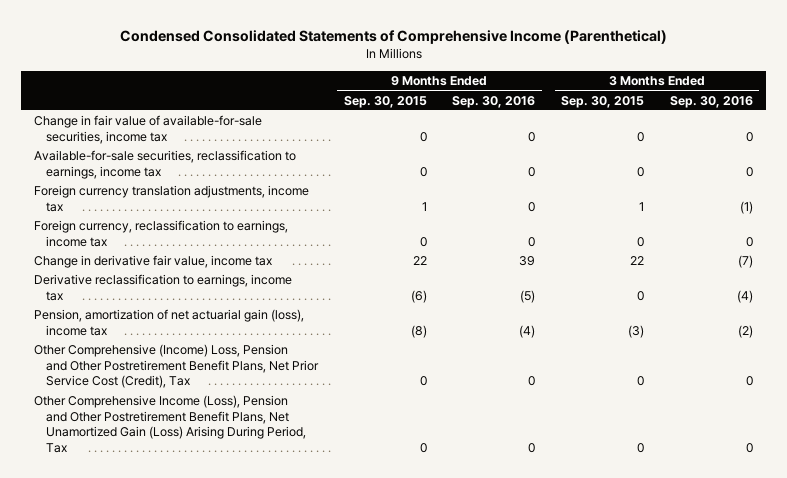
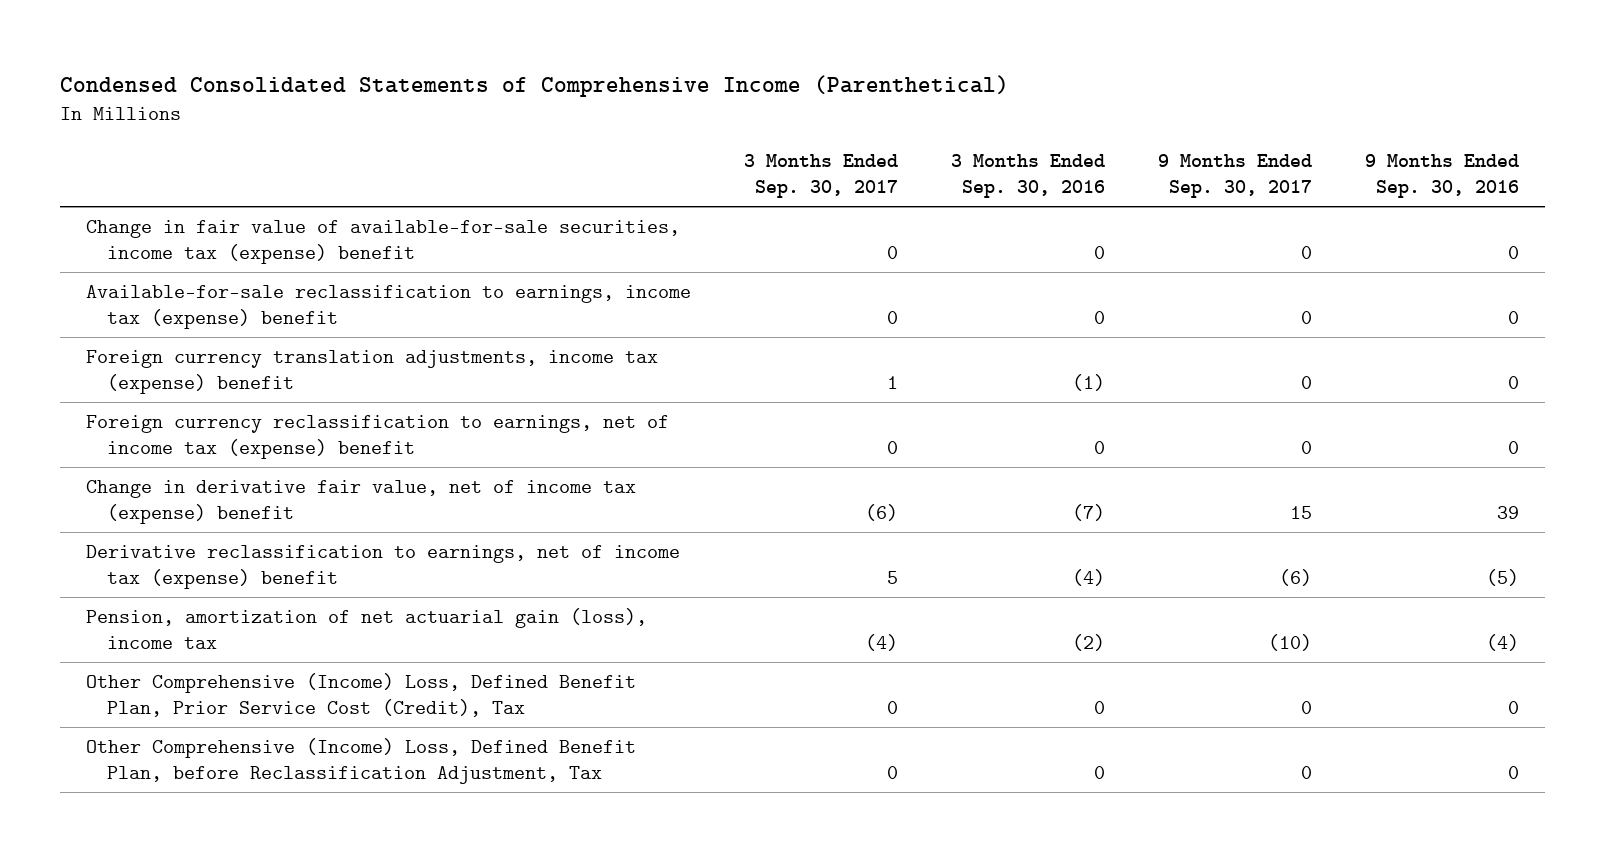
- | 9 Months Ended Sep. 30, 2015 | 9 Months Ended Sep. 30, 2016 | 3 Months Ended Sep. 30, 2015 | 3 Months Ended Sep. 30, 2016
+ | 3 Months Ended Sep. 30, 2017 | 3 Months Ended Sep. 30, 2016 | 9 Months Ended Sep. 30, 2017 | 9 Months Ended Sep. 30, 2016
- Change in fair value of available-for-sale securities, income tax | 0 | 0 | 0 | 0
- Available-for-sale securities, reclassification to earnings, income tax | 0 | 0 | 0 | 0
- Foreign currency translation adjustments, income tax | 1 | 0 | 1 | (1)
- Foreign currency, reclassification to earnings, income tax | 0 | 0 | 0 | 0
- Change in derivative fair value, income tax | 22 | 39 | 22 | (7)
- Derivative reclassification to earnings, income tax | (6) | (5) | 0 | (4)
+ Change in fair value of available-for-sale securities, income tax (expense) benefit | 0 | 0 | 0 | 0
+ Available-for-sale reclassification to earnings, income tax (expense) benefit | 0 | 0 | 0 | 0
+ Foreign currency translation adjustments, income tax (expense) benefit | 1 | (1) | 0 | 0
+ Foreign currency reclassification to earnings, net of income tax (expense) benefit | 0 | 0 | 0 | 0
+ Change in derivative fair value, net of income tax (expense) benefit | (6) | (7) | 15 | 39
+ Derivative reclassification to earnings, net of income tax (expense) benefit | 5 | (4) | (6) | (5)
- Other Comprehensive (Income) Loss, Pension and Other Postretirement Benefit Plans, Net Prior Service Cost (Credit), Tax | 0 | 0 | 0 | 0
- Other Comprehensive Income (Loss), Pension and Other Postretirement Benefit Plans, Net Unamortized Gain (Loss) Arising During Period, Tax | 0 | 0 | 0 | 0
+ Other Comprehensive (Income) Loss, Defined Benefit Plan, Prior Service Cost (Credit), Tax | 0 | 0 | 0 | 0
+ Other Comprehensive (Income) Loss, Defined Benefit Plan, before Reclassification Adjustment, Tax | 0 | 0 | 0 | 0

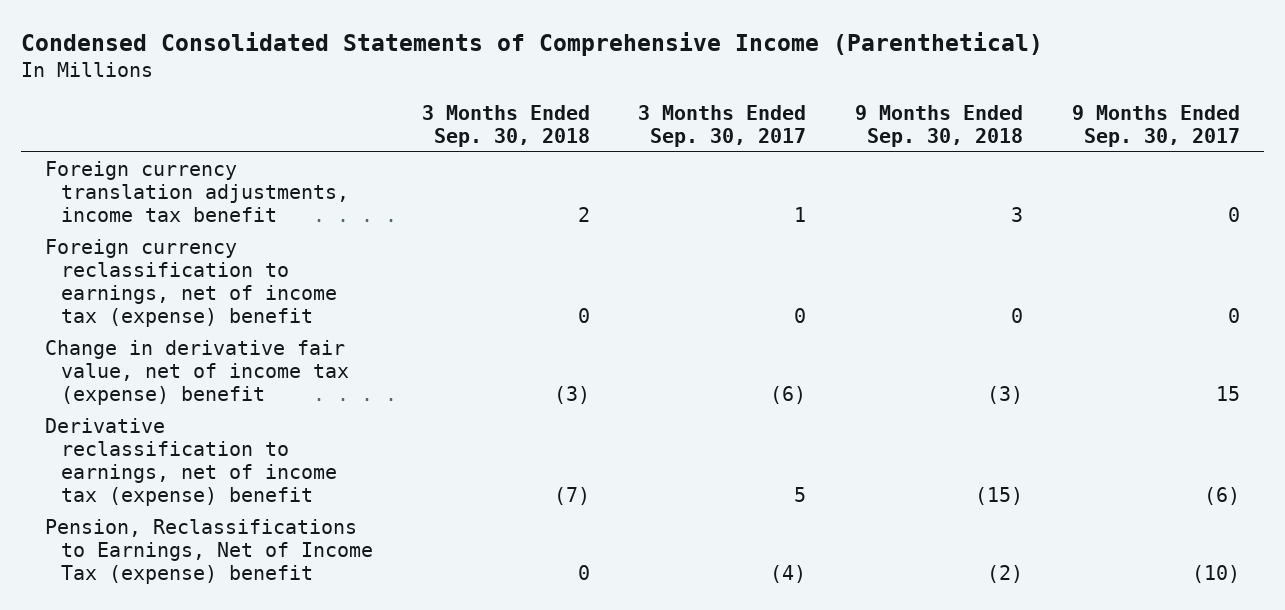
- | 3 Months Ended Sep. 30, 2017 | 3 Months Ended Sep. 30, 2016 | 9 Months Ended Sep. 30, 2017 | 9 Months Ended Sep. 30, 2016
+ | 3 Months Ended Sep. 30, 2018 | 3 Months Ended Sep. 30, 2017 | 9 Months Ended Sep. 30, 2018 | 9 Months Ended Sep. 30, 2017
- Change in fair value of available-for-sale securities, income tax (expense) benefit | 0 | 0 | 0 | 0
- Available-for-sale reclassification to earnings, income tax (expense) benefit | 0 | 0 | 0 | 0
- Foreign currency translation adjustments, income tax (expense) benefit | 1 | (1) | 0 | 0
+ Foreign currency translation adjustments, income tax benefit | 2 | 1 | 3 | 0
- Pension, amortization of net actuarial gain (loss), income tax | (4) | (2) | (10) | (4)
- Other Comprehensive (Income) Loss, Defined Benefit Plan, Prior Service Cost (Credit), Tax | 0 | 0 | 0 | 0
- Other Comprehensive (Income) Loss, Defined Benefit Plan, before Reclassification Adjustment, Tax | 0 | 0 | 0 | 0
+ Pension, Reclassifications to Earnings, Net of Income Tax (expense) benefit | 0 | (4) | (2) | (10)

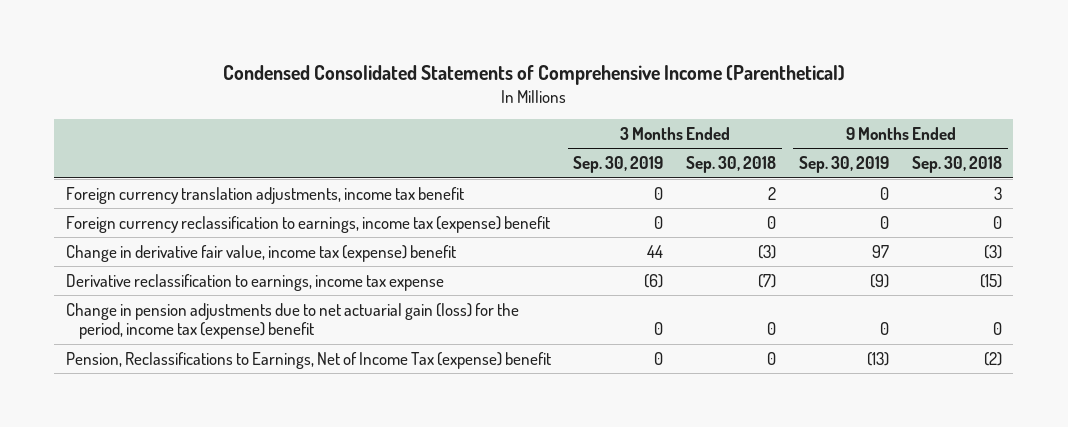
- | 3 Months Ended Sep. 30, 2018 | 3 Months Ended Sep. 30, 2017 | 9 Months Ended Sep. 30, 2018 | 9 Months Ended Sep. 30, 2017
+ | 3 Months Ended Sep. 30, 2019 | 3 Months Ended Sep. 30, 2018 | 9 Months Ended Sep. 30, 2019 | 9 Months Ended Sep. 30, 2018
- Foreign currency reclassification to earnings, net of income tax (expense) benefit | 0 | 0 | 0 | 0
- Change in derivative fair value, net of income tax (expense) benefit | (3) | (6) | (3) | 15
- Derivative reclassification to earnings, net of income tax (expense) benefit | (7) | 5 | (15) | (6)
+ Foreign currency reclassification to earnings, income tax (expense) benefit | 0 | 0 | 0 | 0
+ Change in derivative fair value, income tax (expense) benefit | 44 | (3) | 97 | (3)
+ Derivative reclassification to earnings, income tax expense | (6) | (7) | (9) | (15)
+ Change in pension adjustments due to net actuarial gain (loss) for the period, income tax (expense) benefit | 0 | 0 | 0 | 0

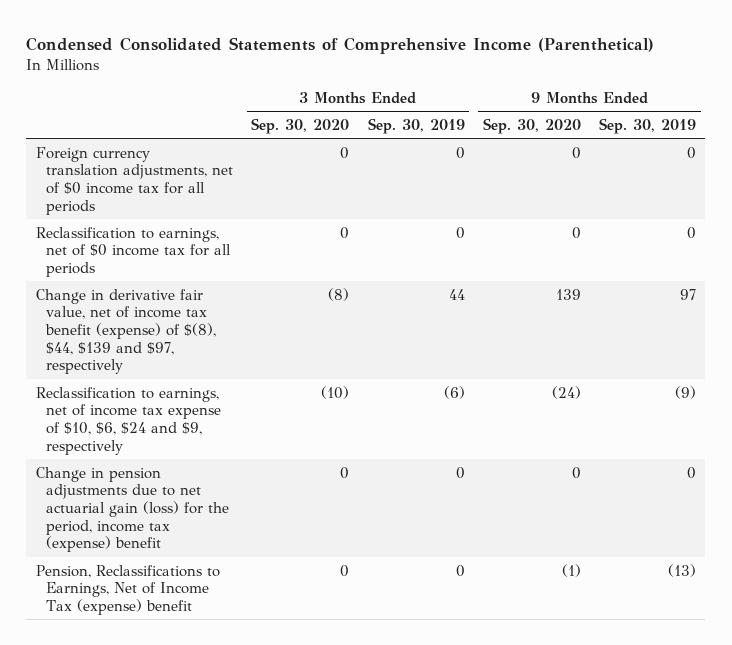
- | 3 Months Ended Sep. 30, 2019 | 3 Months Ended Sep. 30, 2018 | 9 Months Ended Sep. 30, 2019 | 9 Months Ended Sep. 30, 2018
+ | 3 Months Ended Sep. 30, 2020 | 3 Months Ended Sep. 30, 2019 | 9 Months Ended Sep. 30, 2020 | 9 Months Ended Sep. 30, 2019
- Foreign currency translation adjustments, income tax benefit | 0 | 2 | 0 | 3
- Foreign currency reclassification to earnings, income tax (expense) benefit | 0 | 0 | 0 | 0
- Change in derivative fair value, income tax (expense) benefit | 44 | (3) | 97 | (3)
- Derivative reclassification to earnings, income tax expense | (6) | (7) | (9) | (15)
+ Foreign currency translation adjustments, net of $0 income tax for all periods | 0 | 0 | 0 | 0
+ Reclassification to earnings, net of $0 income tax for all periods | 0 | 0 | 0 | 0
+ Change in derivative fair value, net of income tax benefit (expense) of $(8), $44, $139 and $97, respectively | (8) | 44 | 139 | 97
+ Reclassification to earnings, net of income tax expense of $10, $6, $24 and $9, respectively | (10) | (6) | (24) | (9)

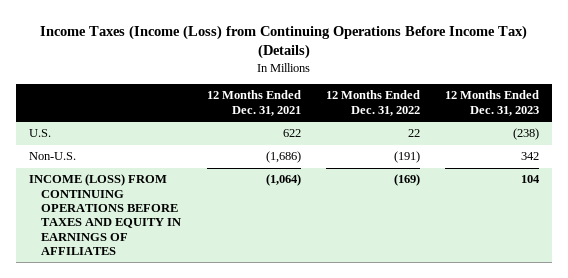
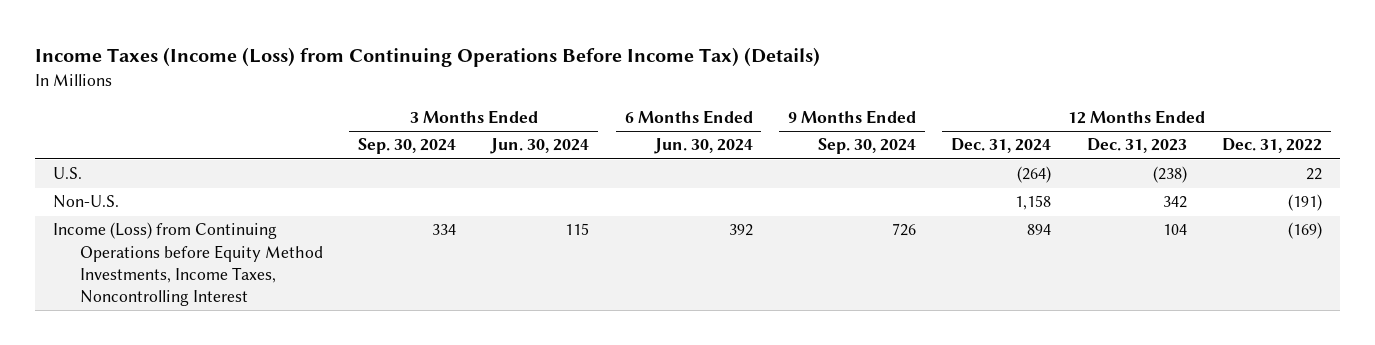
- | 12 Months Ended Dec. 31, 2021 | 12 Months Ended Dec. 31, 2022 | 12 Months Ended Dec. 31, 2023
+ | 3 Months Ended Sep. 30, 2024 | 3 Months Ended Jun. 30, 2024 | 6 Months Ended Jun. 30, 2024 | 9 Months Ended Sep. 30, 2024 | 12 Months Ended Dec. 31, 2024 | 12 Months Ended Dec. 31, 2023 | 12 Months Ended Dec. 31, 2022
- INCOME (LOSS) FROM CONTINUING OPERATIONS BEFORE TAXES AND EQUITY IN EARNINGS OF AFFILIATES | (1,064) | (169) | 104
+ Income (Loss) from Continuing Operations before Equity Method Investments, Income Taxes, Noncontrolling Interest | 334 | 115 | 392 | 726 | 894 | 104 | (169)

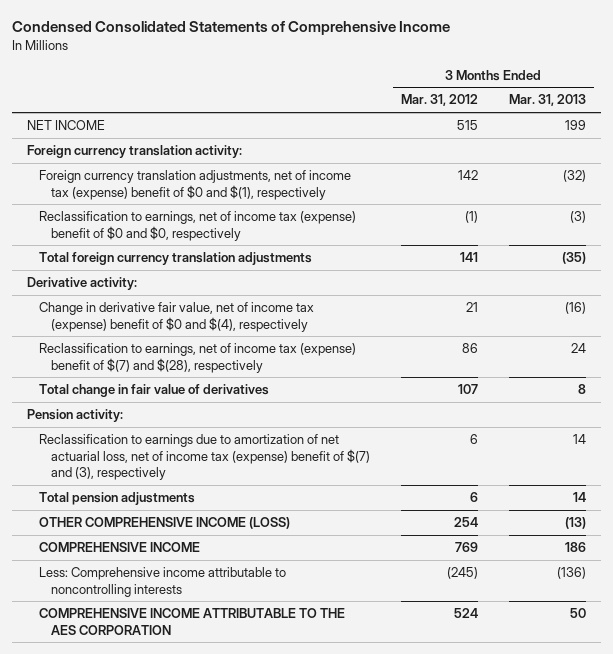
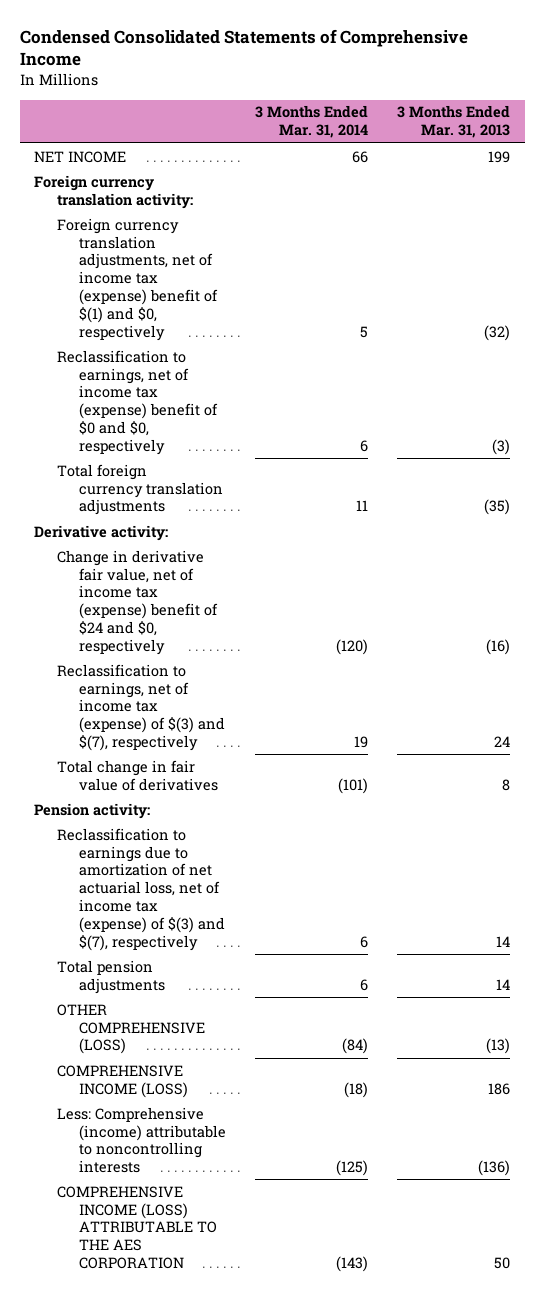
- | 3 Months Ended Mar. 31, 2012 | 3 Months Ended Mar. 31, 2013
+ | 3 Months Ended Mar. 31, 2014 | 3 Months Ended Mar. 31, 2013
- Foreign currency translation adjustments, net of income tax (expense) benefit of $0 and $(1), respectively | 142 | (32)
+ Foreign currency translation adjustments, net of income tax (expense) benefit of $(1) and $0, respectively | 5 | (32)
- Change in derivative fair value, net of income tax (expense) benefit of $0 and $(4), respectively | 21 | (16)
- Reclassification to earnings, net of income tax (expense) benefit of $(7) and $(28), respectively | 86 | 24
+ Change in derivative fair value, net of income tax (expense) benefit of $24 and $0, respectively | (120) | (16)
+ Reclassification to earnings, net of income tax (expense) of $(3) and $(7), respectively | 19 | 24
- Reclassification to earnings due to amortization of net actuarial loss, net of income tax (expense) benefit of $(7) and (3), respectively | 6 | 14
+ Reclassification to earnings due to amortization of net actuarial loss, net of income tax (expense) of $(3) and $(7), respectively | 6 | 14
- OTHER COMPREHENSIVE INCOME (LOSS) | 254 | (13)
- COMPREHENSIVE INCOME | 769 | 186
- Less: Comprehensive income attributable to noncontrolling interests | (245) | (136)
- COMPREHENSIVE INCOME ATTRIBUTABLE TO THE AES CORPORATION | 524 | 50
+ OTHER COMPREHENSIVE (LOSS) | (84) | (13)
+ COMPREHENSIVE INCOME (LOSS) | (18) | 186
+ Less: Comprehensive (income) attributable to noncontrolling interests | (125) | (136)
+ COMPREHENSIVE INCOME (LOSS) ATTRIBUTABLE TO THE AES CORPORATION | (143) | 50

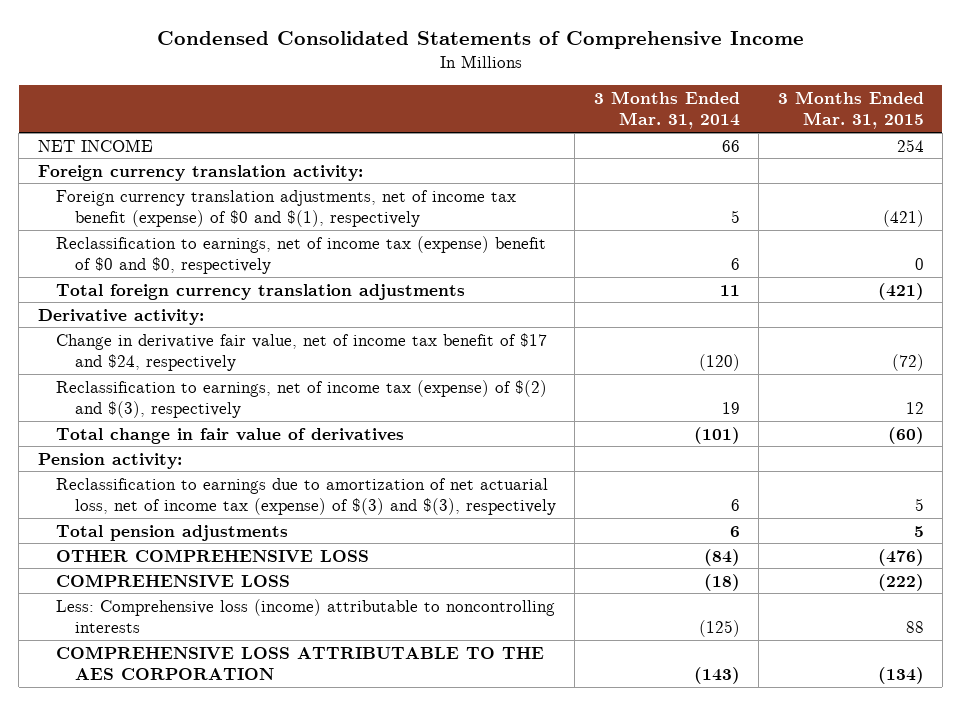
- | 3 Months Ended Mar. 31, 2014 | 3 Months Ended Mar. 31, 2013
+ | 3 Months Ended Mar. 31, 2014 | 3 Months Ended Mar. 31, 2015
- Foreign currency translation adjustments, net of income tax (expense) benefit of $(1) and $0, respectively | 5 | (32)
+ Foreign currency translation adjustments, net of income tax benefit (expense) of $0 and $(1), respectively | 5 | (421)
- Change in derivative fair value, net of income tax (expense) benefit of $24 and $0, respectively | (120) | (16)
- Reclassification to earnings, net of income tax (expense) of $(3) and $(7), respectively | 19 | 24
+ Change in derivative fair value, net of income tax benefit of $17 and $24, respectively | (120) | (72)
+ Reclassification to earnings, net of income tax (expense) of $(2) and $(3), respectively | 19 | 12
- Reclassification to earnings due to amortization of net actuarial loss, net of income tax (expense) of $(3) and $(7), respectively | 6 | 14
+ Reclassification to earnings due to amortization of net actuarial loss, net of income tax (expense) of $(3) and $(3), respectively | 6 | 5
- OTHER COMPREHENSIVE (LOSS) | (84) | (13)
- COMPREHENSIVE INCOME (LOSS) | (18) | 186
- Less: Comprehensive (income) attributable to noncontrolling interests | (125) | (136)
- COMPREHENSIVE INCOME (LOSS) ATTRIBUTABLE TO THE AES CORPORATION | (143) | 50
+ OTHER COMPREHENSIVE LOSS | (84) | (476)
+ COMPREHENSIVE LOSS | (18) | (222)
+ Less: Comprehensive loss (income) attributable to noncontrolling interests | (125) | 88
+ COMPREHENSIVE LOSS ATTRIBUTABLE TO THE AES CORPORATION | (143) | (134)

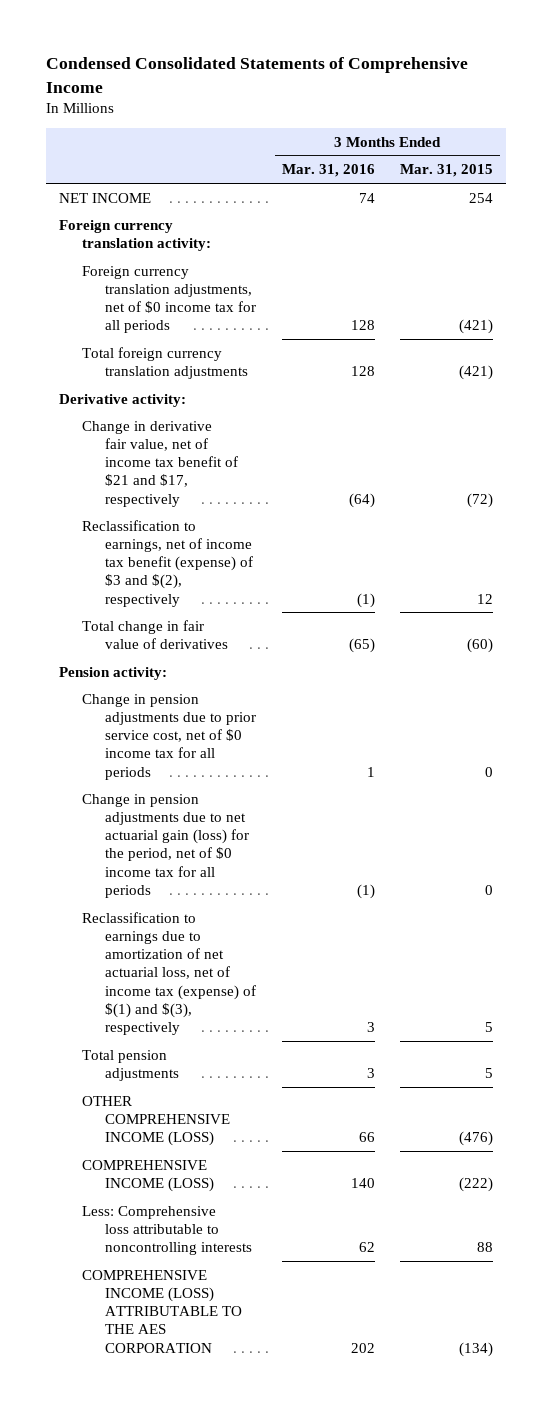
- | 3 Months Ended Mar. 31, 2014 | 3 Months Ended Mar. 31, 2015
+ | 3 Months Ended Mar. 31, 2016 | 3 Months Ended Mar. 31, 2015
- Foreign currency translation adjustments, net of income tax benefit (expense) of $0 and $(1), respectively | 5 | (421)
- Reclassification to earnings, net of income tax (expense) benefit of $0 and $0, respectively | 6 | 0
+ Foreign currency translation adjustments, net of $0 income tax for all periods | 128 | (421)
- Change in derivative fair value, net of income tax benefit of $17 and $24, respectively | (120) | (72)
- Reclassification to earnings, net of income tax (expense) of $(2) and $(3), respectively | 19 | 12
+ Change in derivative fair value, net of income tax benefit of $21 and $17, respectively | (64) | (72)
+ Reclassification to earnings, net of income tax benefit (expense) of $3 and $(2), respectively | (1) | 12
- Reclassification to earnings due to amortization of net actuarial loss, net of income tax (expense) of $(3) and $(3), respectively | 6 | 5
+ Change in pension adjustments due to prior service cost, net of $0 income tax for all periods | 1 | 0
+ Change in pension adjustments due to net actuarial gain (loss) for the period, net of $0 income tax for all periods | (1) | 0
+ Reclassification to earnings due to amortization of net actuarial loss, net of income tax (expense) of $(1) and $(3), respectively | 3 | 5
- OTHER COMPREHENSIVE LOSS | (84) | (476)
- COMPREHENSIVE LOSS | (18) | (222)
- Less: Comprehensive loss (income) attributable to noncontrolling interests | (125) | 88
- COMPREHENSIVE LOSS ATTRIBUTABLE TO THE AES CORPORATION | (143) | (134)
+ OTHER COMPREHENSIVE INCOME (LOSS) | 66 | (476)
+ COMPREHENSIVE INCOME (LOSS) | 140 | (222)
+ Less: Comprehensive loss attributable to noncontrolling interests | 62 | 88
+ COMPREHENSIVE INCOME (LOSS) ATTRIBUTABLE TO THE AES CORPORATION | 202 | (134)

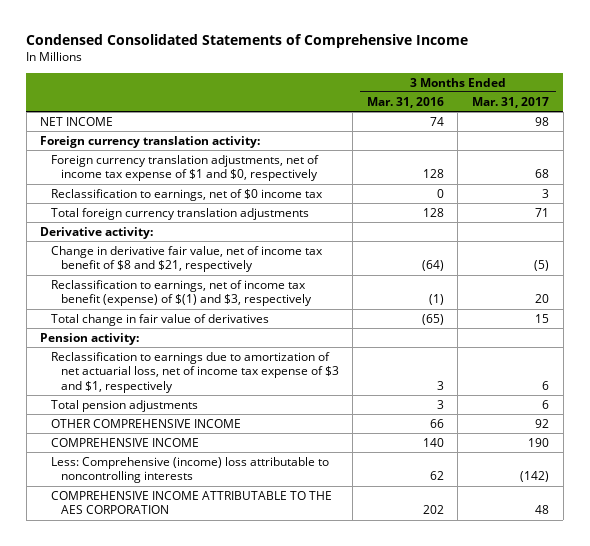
- | 3 Months Ended Mar. 31, 2016 | 3 Months Ended Mar. 31, 2015
+ | 3 Months Ended Mar. 31, 2016 | 3 Months Ended Mar. 31, 2017
- Foreign currency translation adjustments, net of $0 income tax for all periods | 128 | (421)
+ Foreign currency translation adjustments, net of income tax expense of $1 and $0, respectively | 128 | 68
+ Reclassification to earnings, net of $0 income tax | 0 | 3
- Change in derivative fair value, net of income tax benefit of $21 and $17, respectively | (64) | (72)
- Reclassification to earnings, net of income tax benefit (expense) of $3 and $(2), respectively | (1) | 12
+ Change in derivative fair value, net of income tax benefit of $8 and $21, respectively | (64) | (5)
+ Reclassification to earnings, net of income tax benefit (expense) of $(1) and $3, respectively | (1) | 20
- Change in pension adjustments due to prior service cost, net of $0 income tax for all periods | 1 | 0
- Change in pension adjustments due to net actuarial gain (loss) for the period, net of $0 income tax for all periods | (1) | 0
- Reclassification to earnings due to amortization of net actuarial loss, net of income tax (expense) of $(1) and $(3), respectively | 3 | 5
+ Reclassification to earnings due to amortization of net actuarial loss, net of income tax expense of $3 and $1, respectively | 3 | 6
- OTHER COMPREHENSIVE INCOME (LOSS) | 66 | (476)
- COMPREHENSIVE INCOME (LOSS) | 140 | (222)
- Less: Comprehensive loss attributable to noncontrolling interests | 62 | 88
- COMPREHENSIVE INCOME (LOSS) ATTRIBUTABLE TO THE AES CORPORATION | 202 | (134)
+ OTHER COMPREHENSIVE INCOME | 66 | 92
+ COMPREHENSIVE INCOME | 140 | 190
+ Less: Comprehensive (income) loss attributable to noncontrolling interests | 62 | (142)
+ COMPREHENSIVE INCOME ATTRIBUTABLE TO THE AES CORPORATION | 202 | 48

